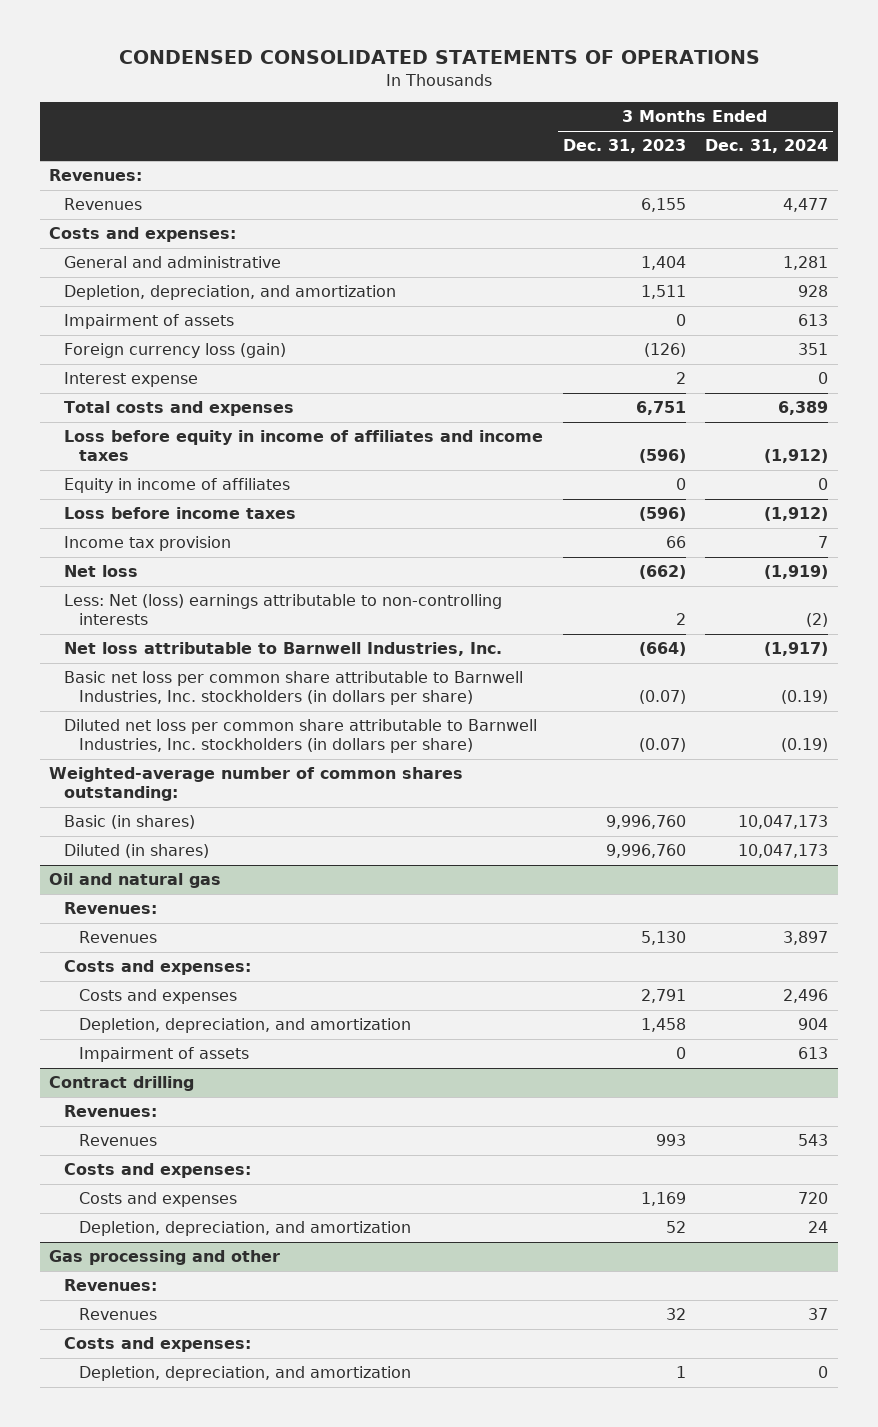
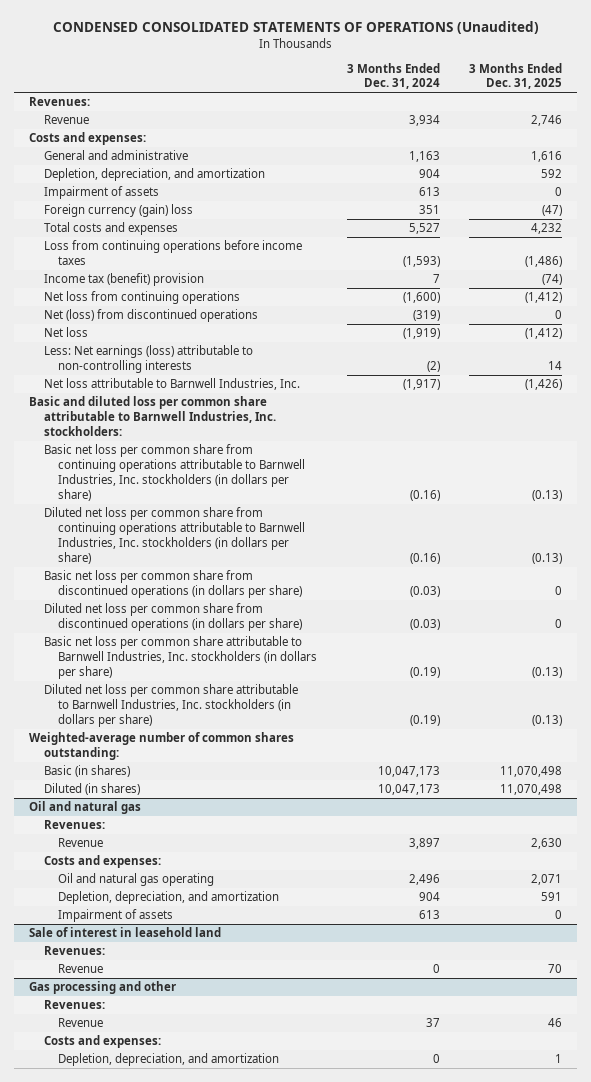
- CONDENSED CONSOLIDATED STATEMENTS OF OPERATIONS
+ CONDENSED CONSOLIDATED STATEMENTS OF OPERATIONS (Unaudited)
- | 3 Months Ended Dec. 31, 2023 | 3 Months Ended Dec. 31, 2024
+ | 3 Months Ended Dec. 31, 2024 | 3 Months Ended Dec. 31, 2025
- Revenues | 6,155 | 4,477
+ Revenue | 3,934 | 2,746
- General and administrative | 1,404 | 1,281
- Depletion, depreciation, and amortization | 1,511 | 928
+ General and administrative | 1,163 | 1,616
+ Depletion, depreciation, and amortization | 904 | 592
- Foreign currency loss (gain) | (126) | 351
- Interest expense | 2 | 0
- Total costs and expenses | 6,751 | 6,389
- Loss before equity in income of affiliates and income taxes | (596) | (1,912)
- Equity in income of affiliates | 0 | 0
- Loss before income taxes | (596) | (1,912)
- Income tax provision | 66 | 7
+ Foreign currency (gain) loss | 351 | (47)
+ Total costs and expenses | 5,527 | 4,232
+ Loss from continuing operations before income taxes | (1,593) | (1,486)
+ Income tax (benefit) provision | 7 | (74)
+ Net loss from continuing operations | (1,600) | (1,412)
+ Net (loss) from discontinued operations | (319) | 0
- Less: Net (loss) earnings attributable to non-controlling interests | 2 | (2)
+ Less: Net earnings (loss) attributable to non-controlling interests | (2) | 14
+ Basic and diluted loss per common share attributable to Barnwell Industries, Inc. stockholders:
+ Basic net loss per common share from continuing operations attributable to Barnwell Industries, Inc. stockholders (in dollars per share) | (0.16) | (0.13)
+ Diluted net loss per common share from continuing operations attributable to Barnwell Industries, Inc. stockholders (in dollars per share) | (0.16) | (0.13)
+ Basic net loss per common share from discontinued operations (in dollars per share) | (0.03) | 0
+ Diluted net loss per common share from discontinued operations (in dollars per share) | (0.03) | 0
@ Oil and natural gas
- Revenues | 5,130 | 3,897
+ Revenue | 3,897 | 2,630
- Costs and expenses | 2,791 | 2,496
+ Oil and natural gas operating | 2,496 | 2,071
- Contract drilling
+ Sale of interest in leasehold land
- Revenues | 993 | 543
- Costs and expenses:
- Costs and expenses | 1,169 | 720
- Depletion, depreciation, and amortization | 52 | 24
+ Revenue | 0 | 70
@ Gas processing and other
- Revenues | 32 | 37
+ Revenue | 37 | 46

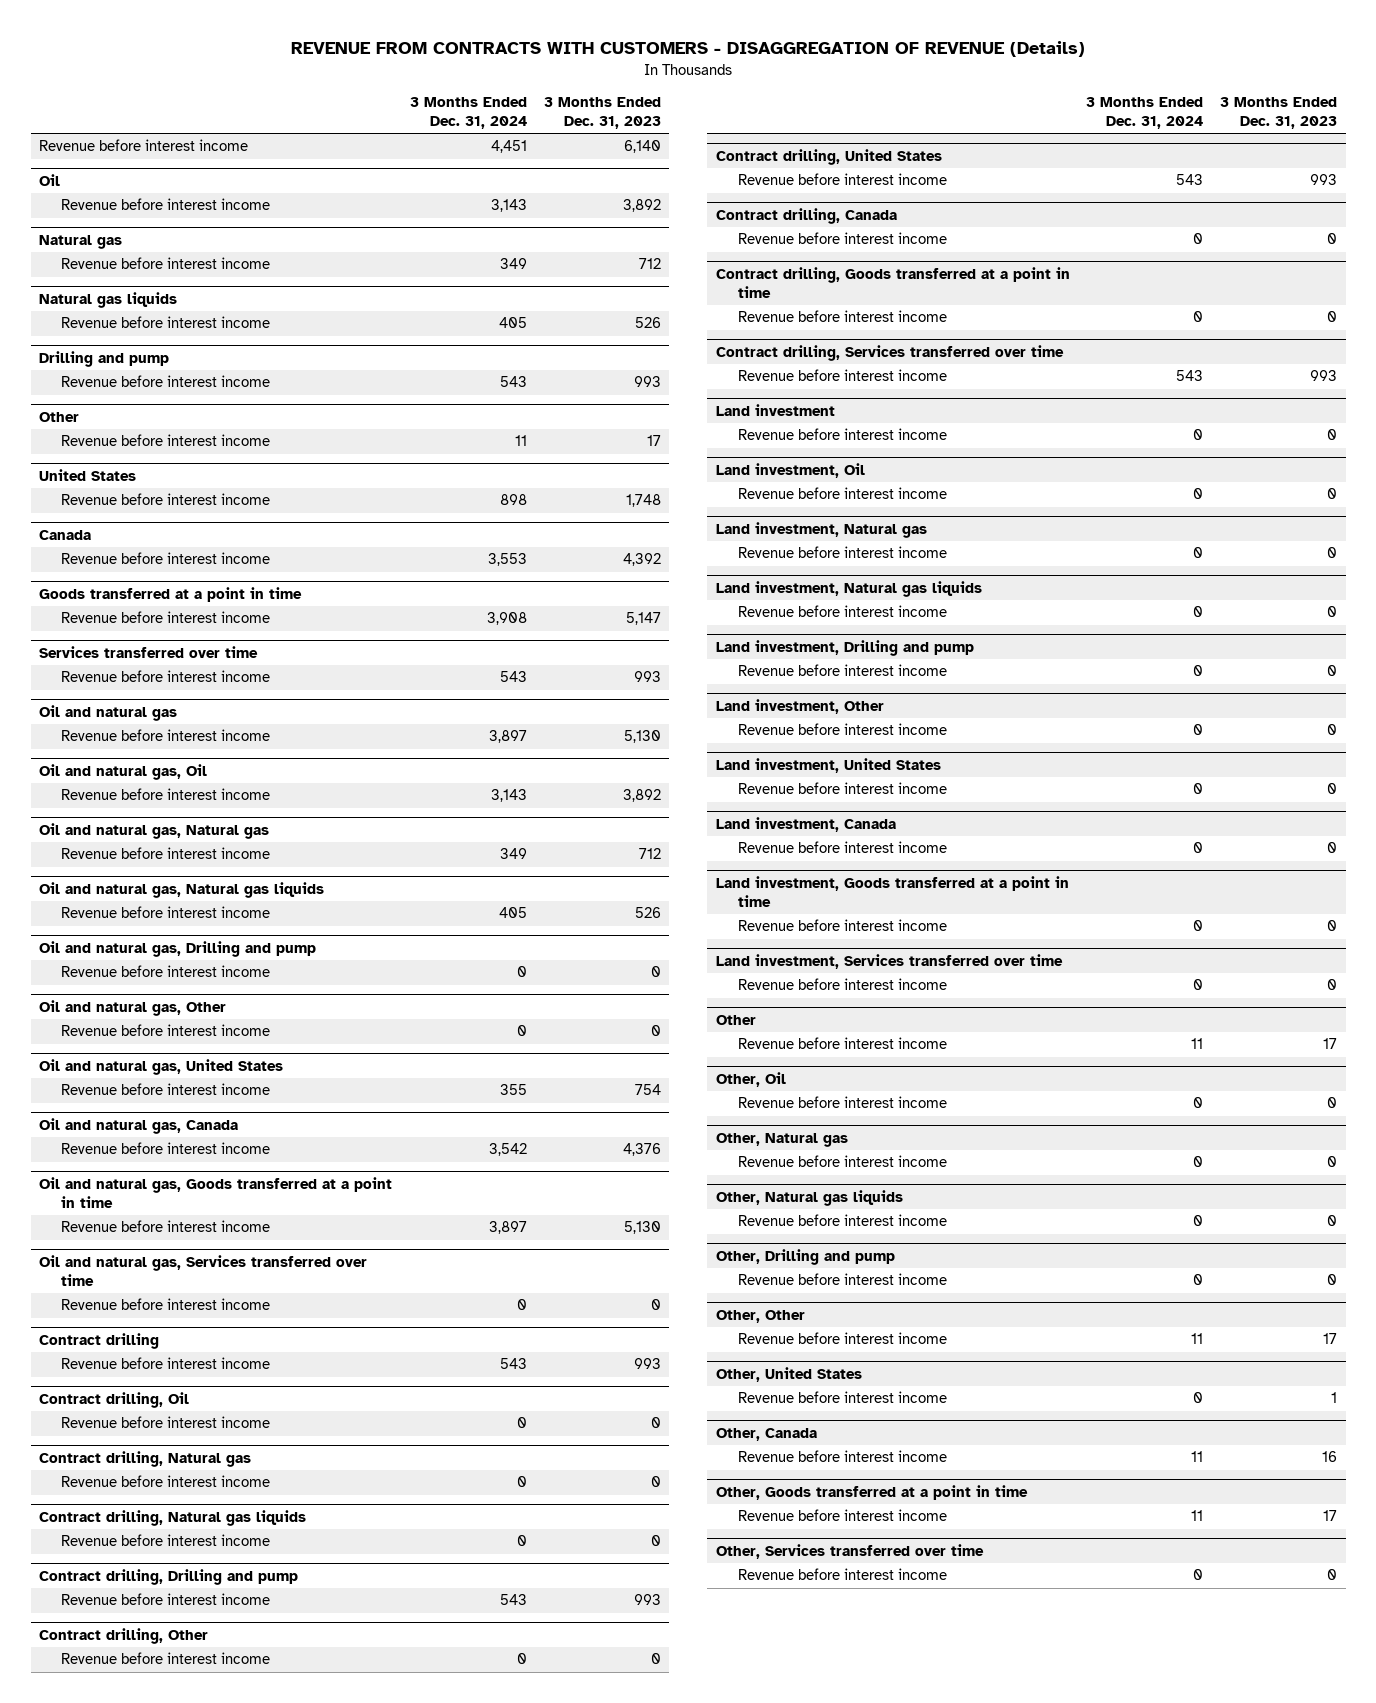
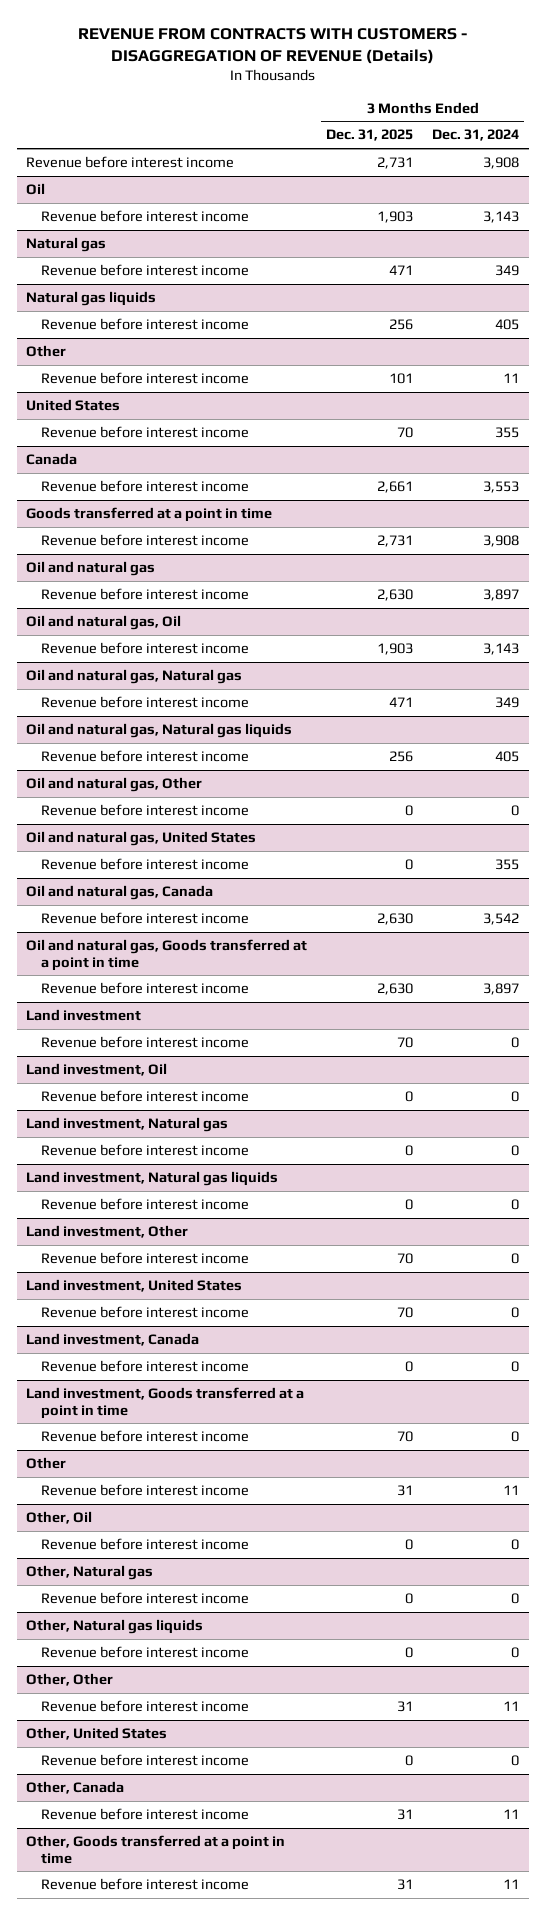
- | 3 Months Ended Dec. 31, 2024 | 3 Months Ended Dec. 31, 2023
+ | 3 Months Ended Dec. 31, 2025 | 3 Months Ended Dec. 31, 2024
- Revenue before interest income | 4,451 | 6,140
+ Revenue before interest income | 2,731 | 3,908
- Drilling and pump
- Revenue before interest income | 543 | 993
@ United States
- Revenue before interest income | 898 | 1,748
+ Revenue before interest income | 70 | 355
- Services transferred over time
- Revenue before interest income | 543 | 993
- Oil and natural gas, Drilling and pump
- Revenue before interest income | 0 | 0
- Oil and natural gas, Services transferred over time
- Revenue before interest income | 0 | 0
- Contract drilling
- Revenue before interest income | 543 | 993
- Contract drilling, Oil
- Revenue before interest income | 0 | 0
- Contract drilling, Natural gas
- Revenue before interest income | 0 | 0
- Contract drilling, Natural gas liquids
- Revenue before interest income | 0 | 0
- Contract drilling, Drilling and pump
- Revenue before interest income | 543 | 993
- Contract drilling, Other
- Revenue before interest income | 0 | 0
- Contract drilling, United States
- Revenue before interest income | 543 | 993
- Contract drilling, Canada
- Revenue before interest income | 0 | 0
- Contract drilling, Goods transferred at a point in time
- Revenue before interest income | 0 | 0
- Contract drilling, Services transferred over time
- Revenue before interest income | 543 | 993
- Land investment, Drilling and pump
- Revenue before interest income | 0 | 0
- Land investment, Services transferred over time
- Revenue before interest income | 0 | 0
- Other, Drilling and pump
- Revenue before interest income | 0 | 0
- Other, Services transferred over time
- Revenue before interest income | 0 | 0

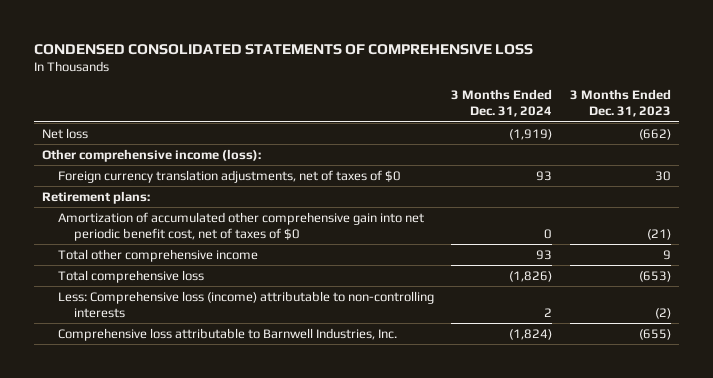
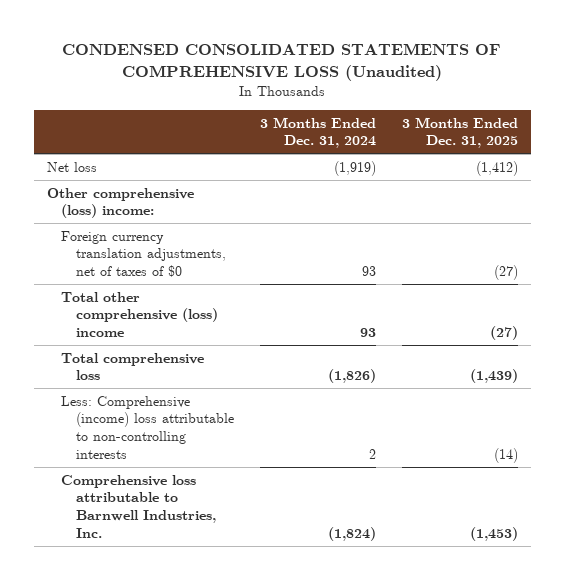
- CONDENSED CONSOLIDATED STATEMENTS OF COMPREHENSIVE LOSS
+ CONDENSED CONSOLIDATED STATEMENTS OF COMPREHENSIVE LOSS (Unaudited)
- | 3 Months Ended Dec. 31, 2024 | 3 Months Ended Dec. 31, 2023
+ | 3 Months Ended Dec. 31, 2024 | 3 Months Ended Dec. 31, 2025
- Other comprehensive income (loss):
+ Other comprehensive (loss) income:
- Retirement plans:
- Amortization of accumulated other comprehensive gain into net periodic benefit cost, net of taxes of $0 | 0 | (21)
- Total other comprehensive income | 93 | 9
+ Total other comprehensive (loss) income | 93 | (27)
- Less: Comprehensive loss (income) attributable to non-controlling interests | 2 | (2)
+ Less: Comprehensive (income) loss attributable to non-controlling interests | 2 | (14)

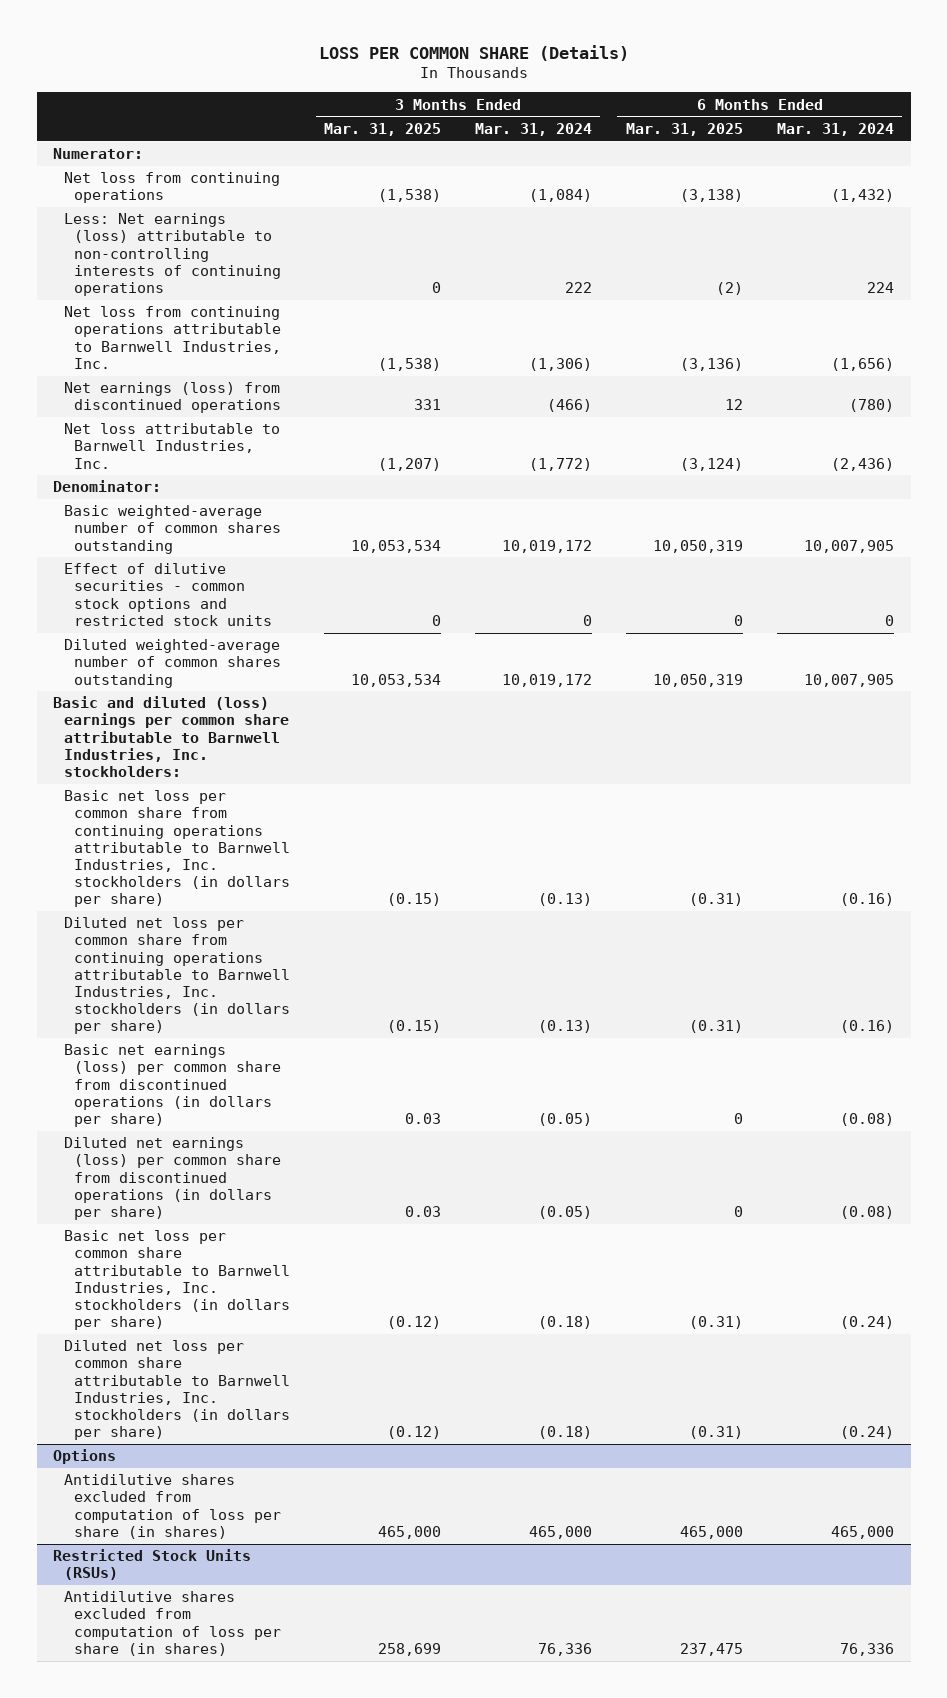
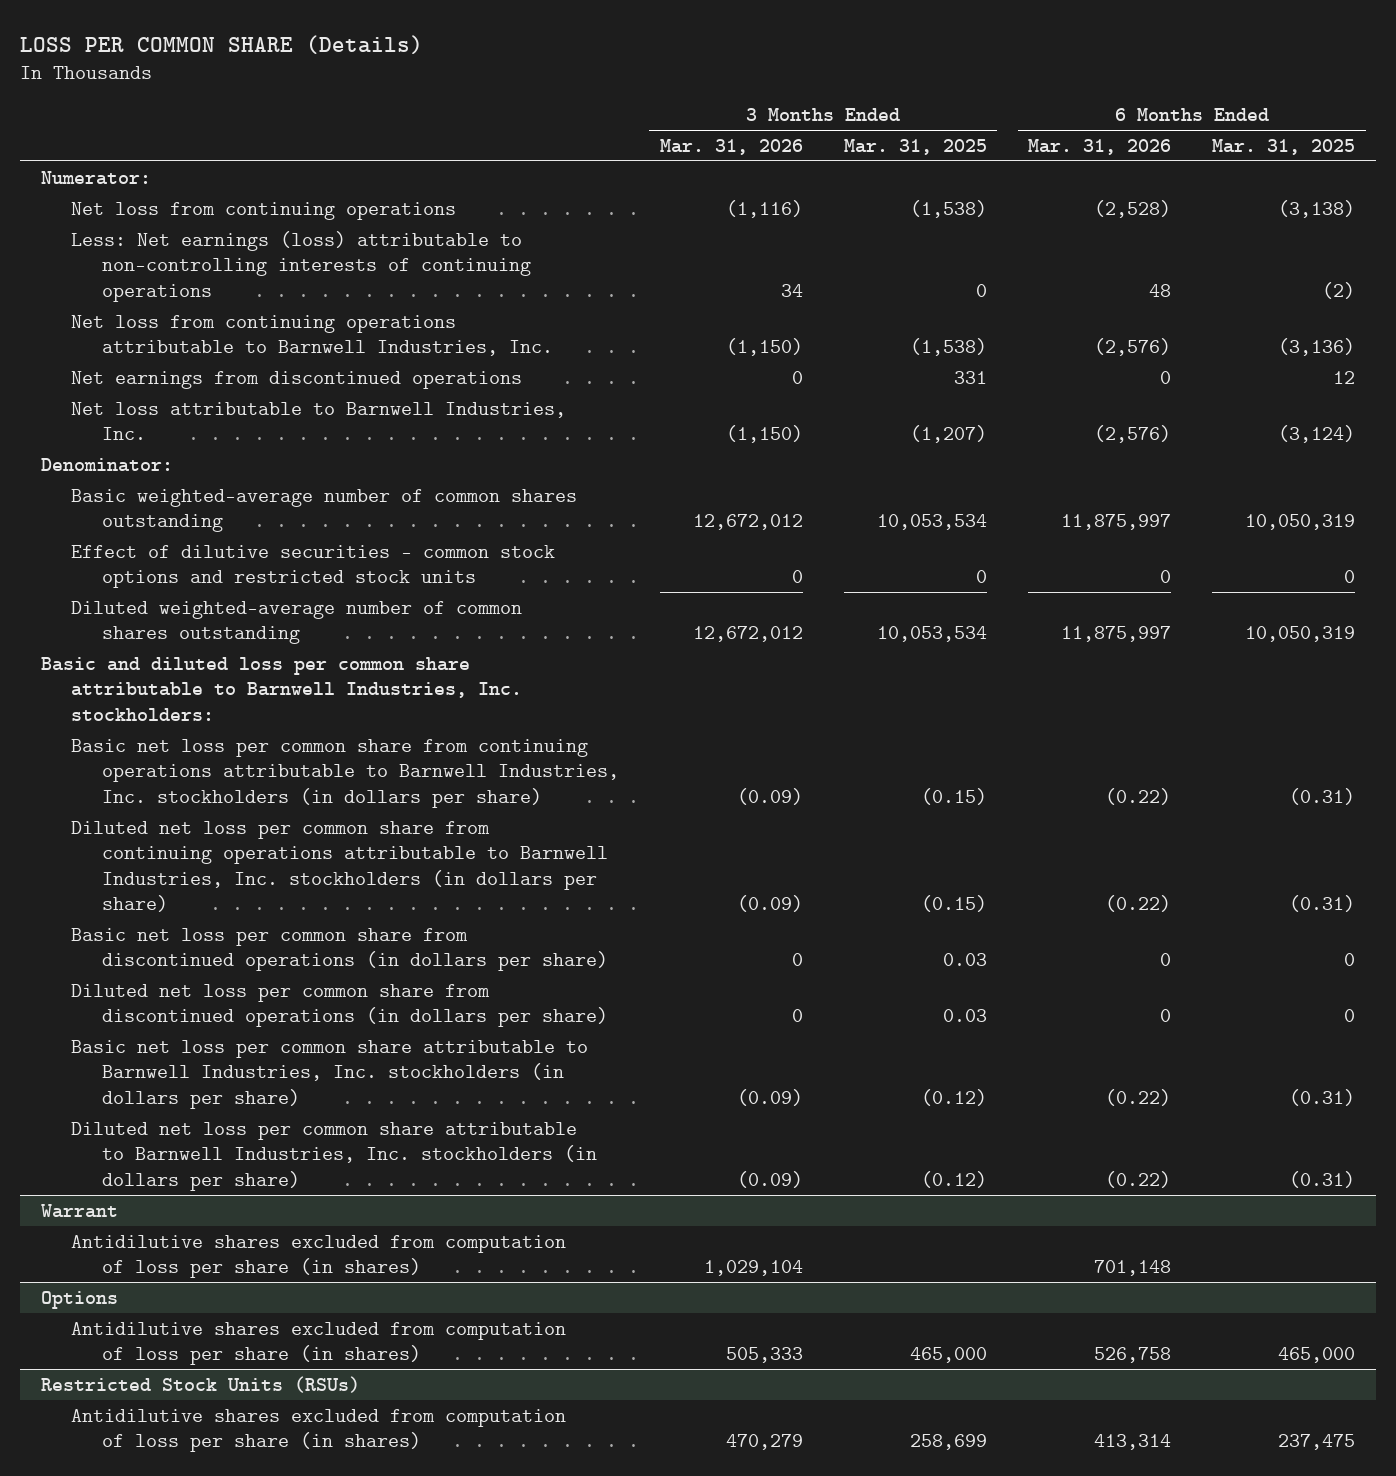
- | 3 Months Ended Mar. 31, 2025 | 3 Months Ended Mar. 31, 2024 | 6 Months Ended Mar. 31, 2025 | 6 Months Ended Mar. 31, 2024
+ | 3 Months Ended Mar. 31, 2026 | 3 Months Ended Mar. 31, 2025 | 6 Months Ended Mar. 31, 2026 | 6 Months Ended Mar. 31, 2025
- Net earnings (loss) from discontinued operations | 331 | (466) | 12 | (780)
+ Net earnings from discontinued operations | 0 | 331 | 0 | 12
- Basic and diluted (loss) earnings per common share attributable to Barnwell Industries, Inc. stockholders:
+ Basic and diluted loss per common share attributable to Barnwell Industries, Inc. stockholders:
- Basic net earnings (loss) per common share from discontinued operations (in dollars per share) | 0.03 | (0.05) | 0 | (0.08)
- Diluted net earnings (loss) per common share from discontinued operations (in dollars per share) | 0.03 | (0.05) | 0 | (0.08)
+ Basic net loss per common share from discontinued operations (in dollars per share) | 0 | 0.03 | 0 | 0
+ Diluted net loss per common share from discontinued operations (in dollars per share) | 0 | 0.03 | 0 | 0
+ Warrant
+ Antidilutive shares excluded from computation of loss per share (in shares) | 1,029,104 | | 701,148 |

